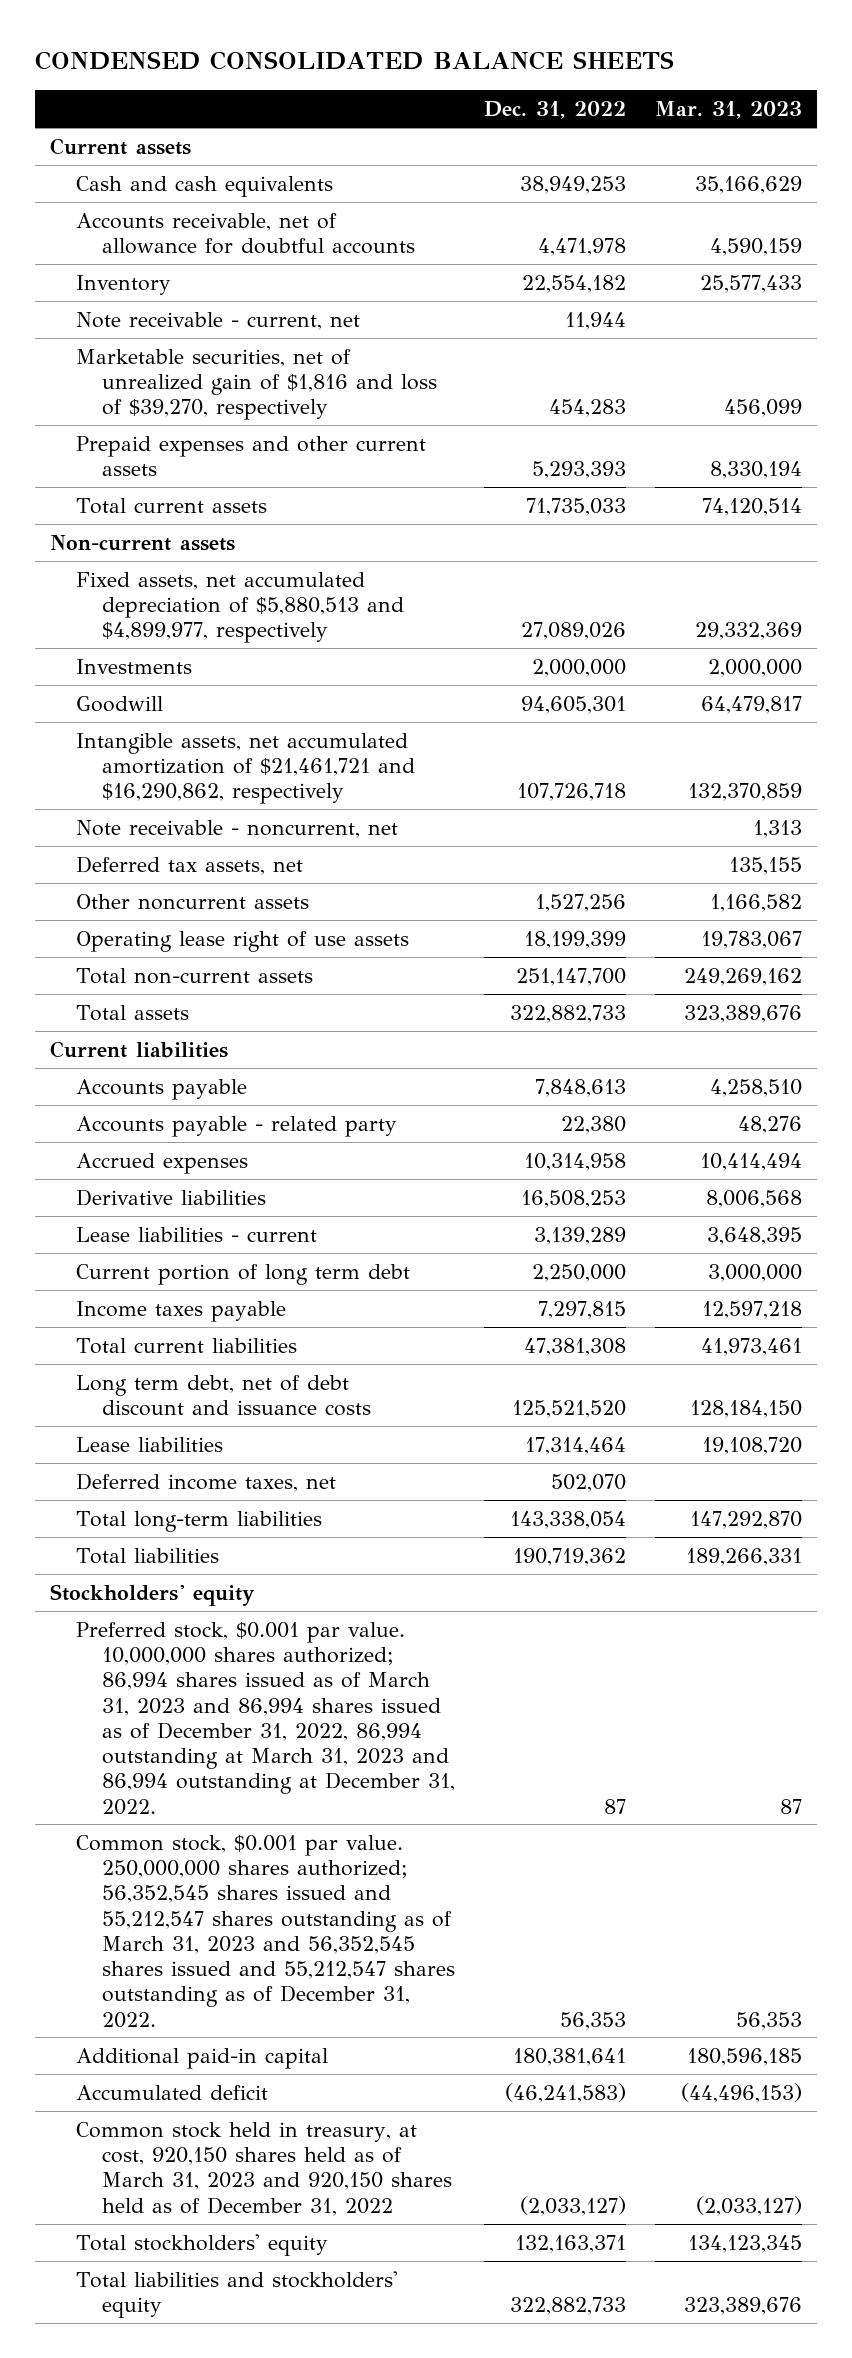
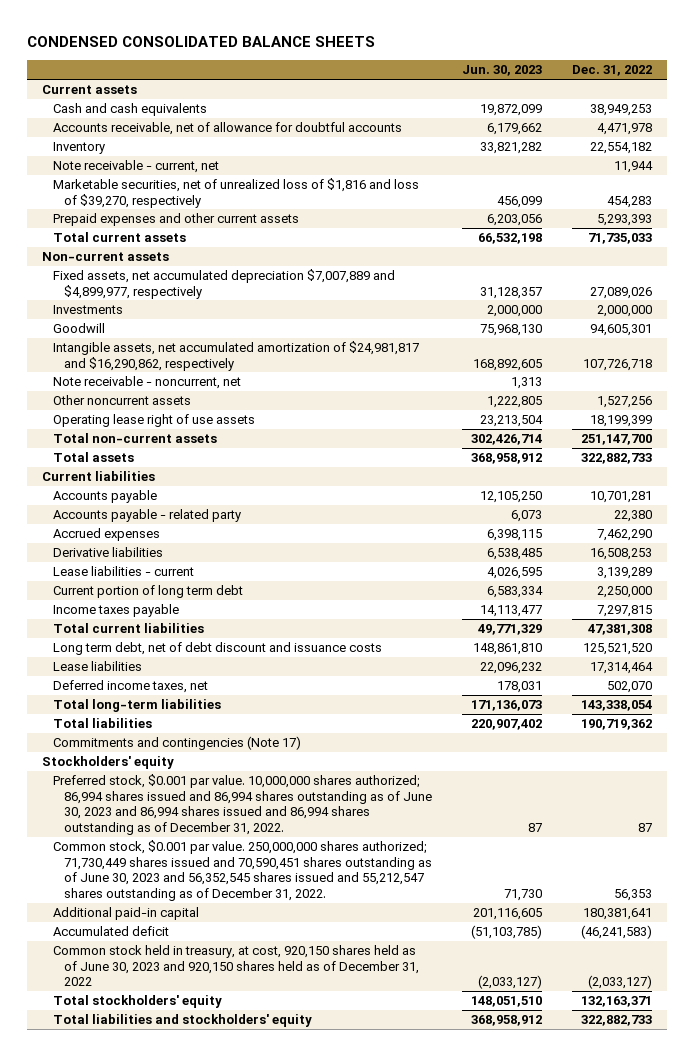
- | Dec. 31, 2022 | Mar. 31, 2023
+ | Jun. 30, 2023 | Dec. 31, 2022
- Marketable securities, net of unrealized gain of $1,816 and loss of $39,270, respectively | 454,283 | 456,099
+ Marketable securities, net of unrealized loss of $1,816 and loss of $39,270, respectively | 456,099 | 454,283
- Fixed assets, net accumulated depreciation of $5,880,513 and $4,899,977, respectively | 27,089,026 | 29,332,369
+ Fixed assets, net accumulated depreciation $7,007,889 and $4,899,977, respectively | 31,128,357 | 27,089,026
- Intangible assets, net accumulated amortization of $21,461,721 and $16,290,862, respectively | 107,726,718 | 132,370,859
+ Intangible assets, net accumulated amortization of $24,981,817 and $16,290,862, respectively | 168,892,605 | 107,726,718
- Deferred tax assets, net | | 135,155
- Accounts payable | 7,848,613 | 4,258,510
+ Accounts payable | 12,105,250 | 10,701,281
- Accrued expenses | 10,314,958 | 10,414,494
+ Accrued expenses | 6,398,115 | 7,462,290
+ Commitments and contingencies (Note 17)
- Preferred stock, $0.001 par value. 10,000,000 shares authorized; 86,994 shares issued as of March 31, 2023 and 86,994 shares issued as of December 31, 2022, 86,994 outstanding at March 31, 2023 and 86,994 outstanding at December 31, 2022. | 87 | 87
- Common stock, $0.001 par value. 250,000,000 shares authorized; 56,352,545 shares issued and 55,212,547 shares outstanding as of March 31, 2023 and 56,352,545 shares issued and 55,212,547 shares outstanding as of December 31, 2022. | 56,353 | 56,353
+ Preferred stock, $0.001 par value. 10,000,000 shares authorized; 86,994 shares issued and 86,994 shares outstanding as of June 30, 2023 and 86,994 shares issued and 86,994 shares outstanding as of December 31, 2022. | 87 | 87
+ Common stock, $0.001 par value. 250,000,000 shares authorized; 71,730,449 shares issued and 70,590,451 shares outstanding as of June 30, 2023 and 56,352,545 shares issued and 55,212,547 shares outstanding as of December 31, 2022. | 71,730 | 56,353
- Common stock held in treasury, at cost, 920,150 shares held as of March 31, 2023 and 920,150 shares held as of December 31, 2022 | (2,033,127) | (2,033,127)
+ Common stock held in treasury, at cost, 920,150 shares held as of June 30, 2023 and 920,150 shares held as of December 31, 2022 | (2,033,127) | (2,033,127)

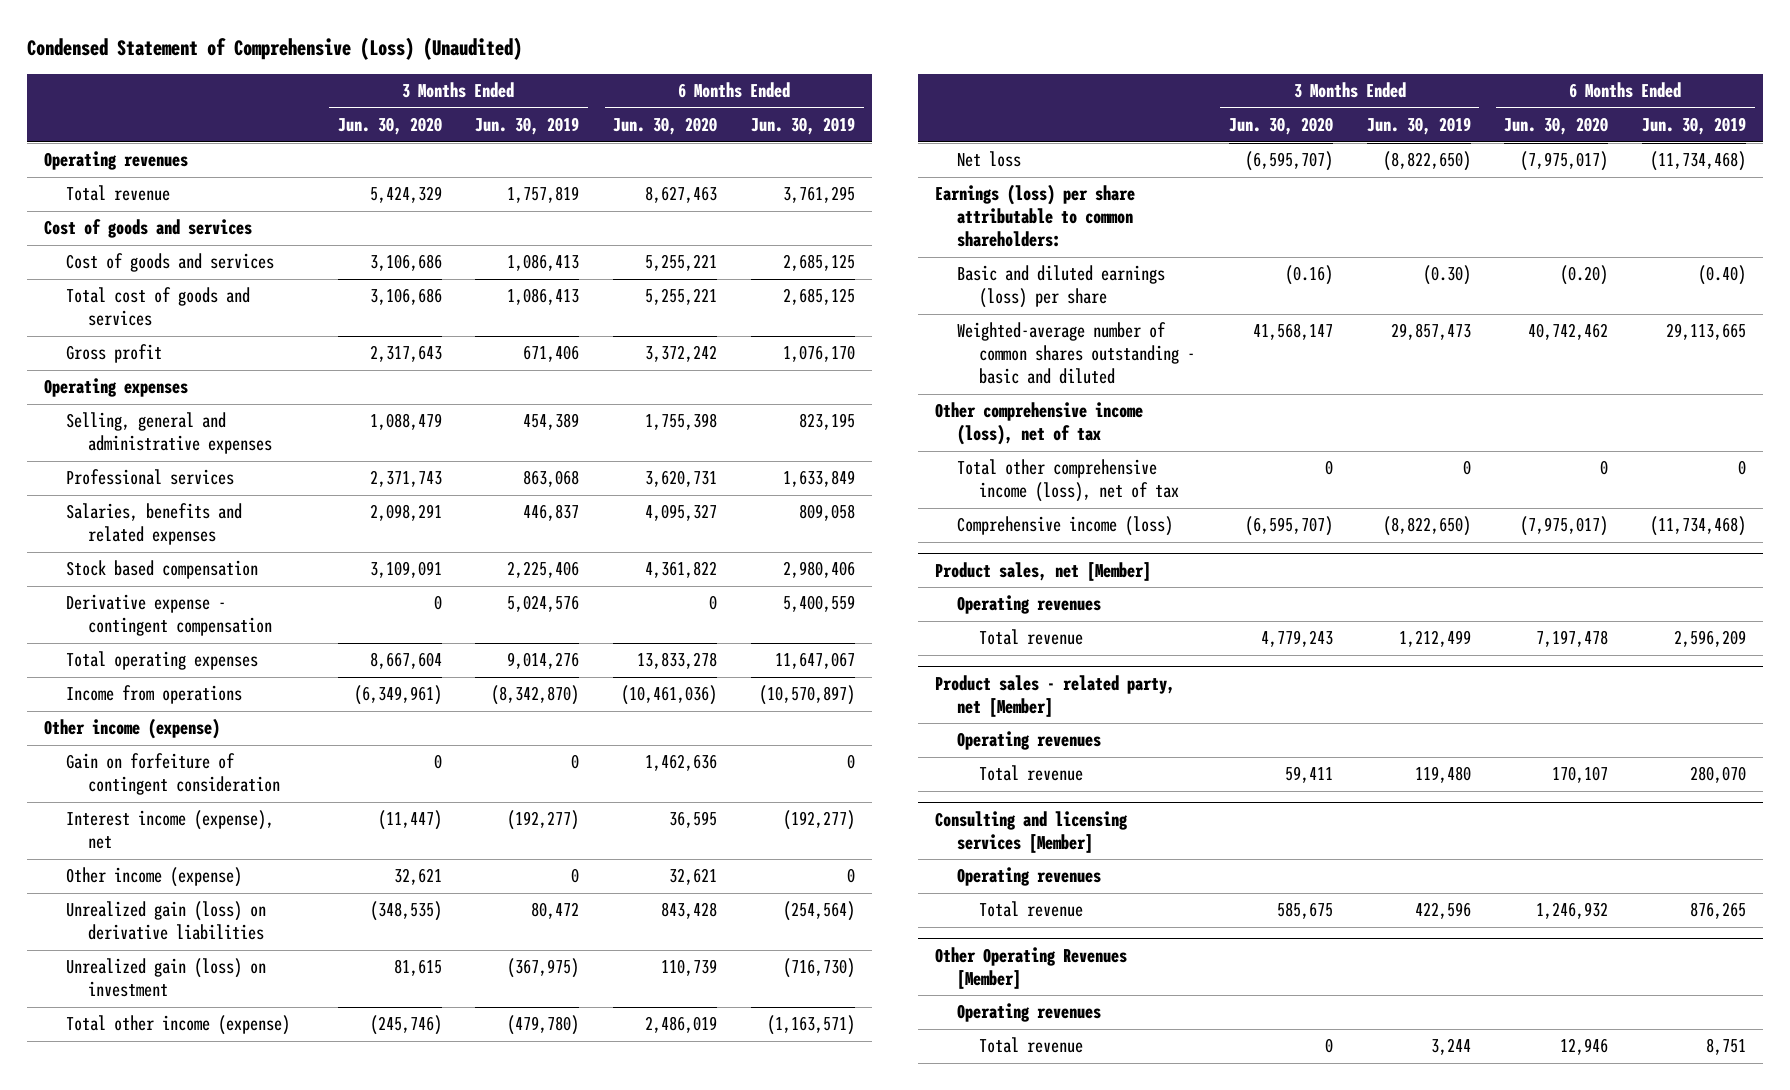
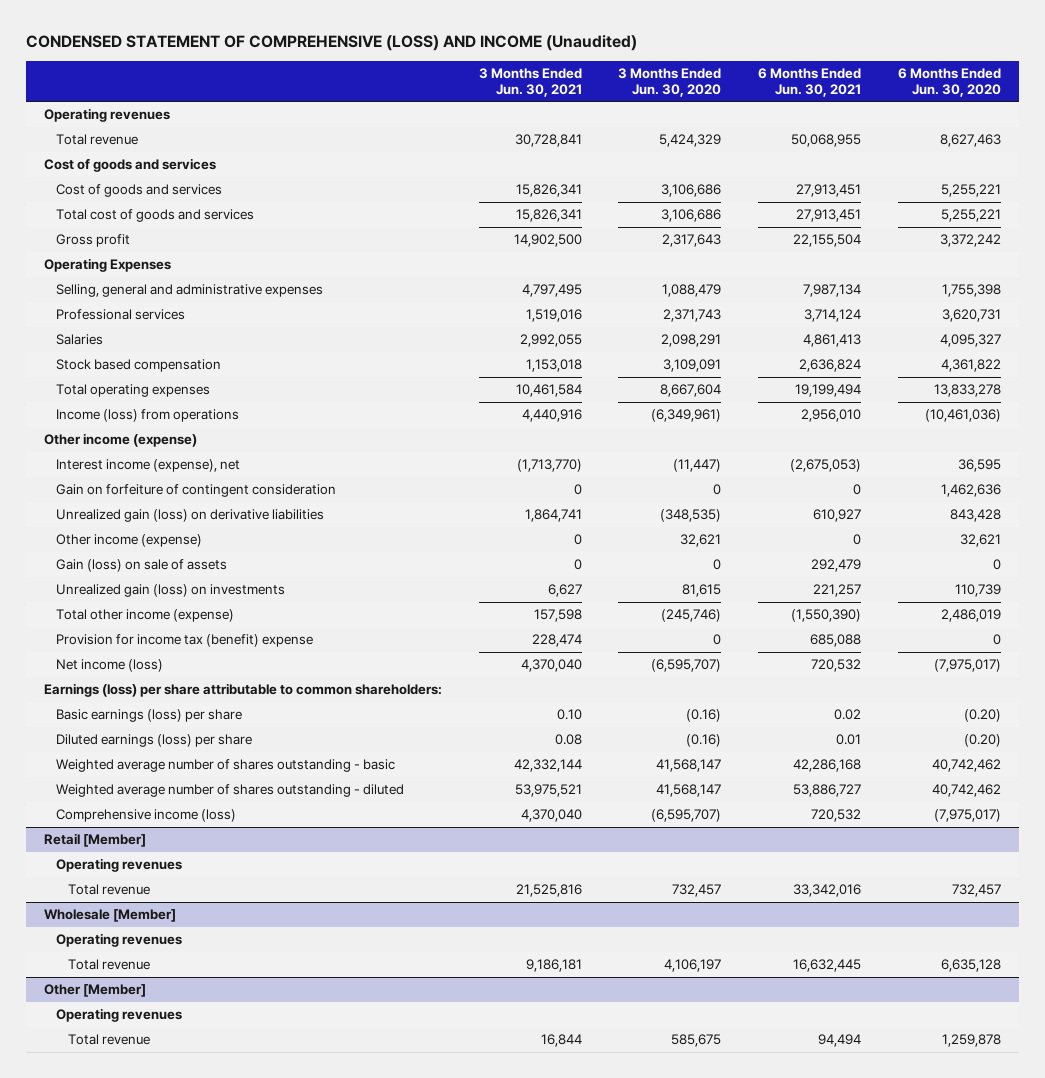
- Condensed Statement of Comprehensive (Loss) (Unaudited)
+ CONDENSED STATEMENT OF COMPREHENSIVE (LOSS) AND INCOME (Unaudited)
- | 3 Months Ended Jun. 30, 2020 | 3 Months Ended Jun. 30, 2019 | 6 Months Ended Jun. 30, 2020 | 6 Months Ended Jun. 30, 2019
+ | 3 Months Ended Jun. 30, 2021 | 3 Months Ended Jun. 30, 2020 | 6 Months Ended Jun. 30, 2021 | 6 Months Ended Jun. 30, 2020
- Operating expenses
+ Operating Expenses
- Salaries, benefits and related expenses | 2,098,291 | 446,837 | 4,095,327 | 809,058
+ Salaries | 2,992,055 | 2,098,291 | 4,861,413 | 4,095,327
- Derivative expense - contingent compensation | 0 | 5,024,576 | 0 | 5,400,559
- Income from operations | (6,349,961) | (8,342,870) | (10,461,036) | (10,570,897)
+ Income (loss) from operations | 4,440,916 | (6,349,961) | 2,956,010 | (10,461,036)
moved down: Gain on forfeiture of contingent consideration | 0 | 0 | 0 | 1,462,636
- Unrealized gain (loss) on investment | 81,615 | (367,975) | 110,739 | (716,730)
moved down: Other income (expense) | 0 | 32,621 | 0 | 32,621
+ Gain (loss) on sale of assets | 0 | 0 | 292,479 | 0
+ Unrealized gain (loss) on investments | 6,627 | 81,615 | 221,257 | 110,739
- Net loss | (6,595,707) | (8,822,650) | (7,975,017) | (11,734,468)
+ Provision for income tax (benefit) expense | 228,474 | 0 | 685,088 | 0
+ Net income (loss) | 4,370,040 | (6,595,707) | 720,532 | (7,975,017)
- Basic and diluted earnings (loss) per share | (0.16) | (0.30) | (0.20) | (0.40)
- Weighted-average number of common shares outstanding - basic and diluted | 41,568,147 | 29,857,473 | 40,742,462 | 29,113,665
- Other comprehensive income (loss), net of tax
- Total other comprehensive income (loss), net of tax | 0 | 0 | 0 | 0
+ Basic earnings (loss) per share | 0.10 | (0.16) | 0.02 | (0.20)
+ Diluted earnings (loss) per share | 0.08 | (0.16) | 0.01 | (0.20)
+ Weighted average number of shares outstanding - basic | 42,332,144 | 41,568,147 | 42,286,168 | 40,742,462
+ Weighted average number of shares outstanding - diluted | 53,975,521 | 41,568,147 | 53,886,727 | 40,742,462
- Product sales, net [Member]
- Operating revenues
- Total revenue | 4,779,243 | 1,212,499 | 7,197,478 | 2,596,209
- Product sales - related party, net [Member]
+ Retail [Member]
- Total revenue | 59,411 | 119,480 | 170,107 | 280,070
- Consulting and licensing services [Member]
+ Total revenue | 21,525,816 | 732,457 | 33,342,016 | 732,457
+ Wholesale [Member]
- Total revenue | 585,675 | 422,596 | 1,246,932 | 876,265
- Other Operating Revenues [Member]
+ Total revenue | 9,186,181 | 4,106,197 | 16,632,445 | 6,635,128
+ Other [Member]
- Total revenue | 0 | 3,244 | 12,946 | 8,751
+ Total revenue | 16,844 | 585,675 | 94,494 | 1,259,878

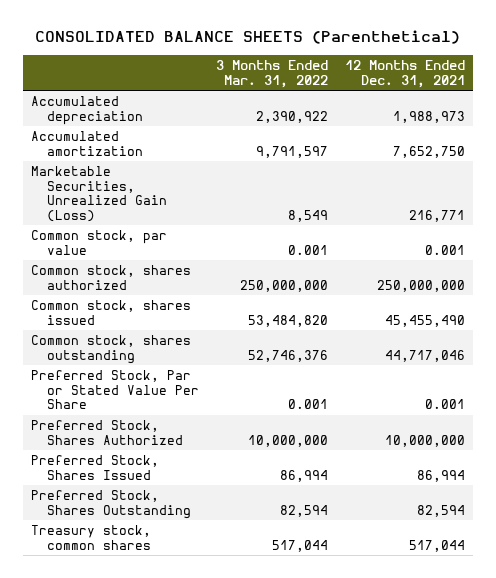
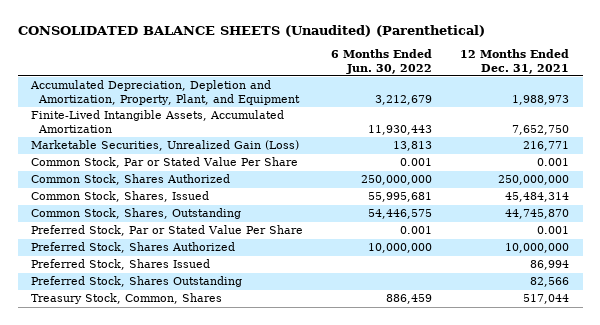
- CONSOLIDATED BALANCE SHEETS (Parenthetical)
+ CONSOLIDATED BALANCE SHEETS (Unaudited) (Parenthetical)
- | 3 Months Ended Mar. 31, 2022 | 12 Months Ended Dec. 31, 2021
+ | 6 Months Ended Jun. 30, 2022 | 12 Months Ended Dec. 31, 2021
- Accumulated depreciation | 2,390,922 | 1,988,973
- Accumulated amortization | 9,791,597 | 7,652,750
+ Accumulated Depreciation, Depletion and Amortization, Property, Plant, and Equipment | 3,212,679 | 1,988,973
+ Finite-Lived Intangible Assets, Accumulated Amortization | 11,930,443 | 7,652,750
- Common stock, par value | 0.001 | 0.001
- Common stock, shares authorized | 250,000,000 | 250,000,000
- Common stock, shares issued | 53,484,820 | 45,455,490
- Common stock, shares outstanding | 52,746,376 | 44,717,046
+ Common Stock, Par or Stated Value Per Share | 0.001 | 0.001
+ Common Stock, Shares Authorized | 250,000,000 | 250,000,000
+ Common Stock, Shares, Issued | 55,995,681 | 45,484,314
+ Common Stock, Shares, Outstanding | 54,446,575 | 44,745,870
- Preferred Stock, Shares Outstanding | 82,594 | 82,594
- Treasury stock, common shares | 517,044 | 517,044
+ Preferred Stock, Shares Outstanding | | 82,566
+ Treasury Stock, Common, Shares | 886,459 | 517,044

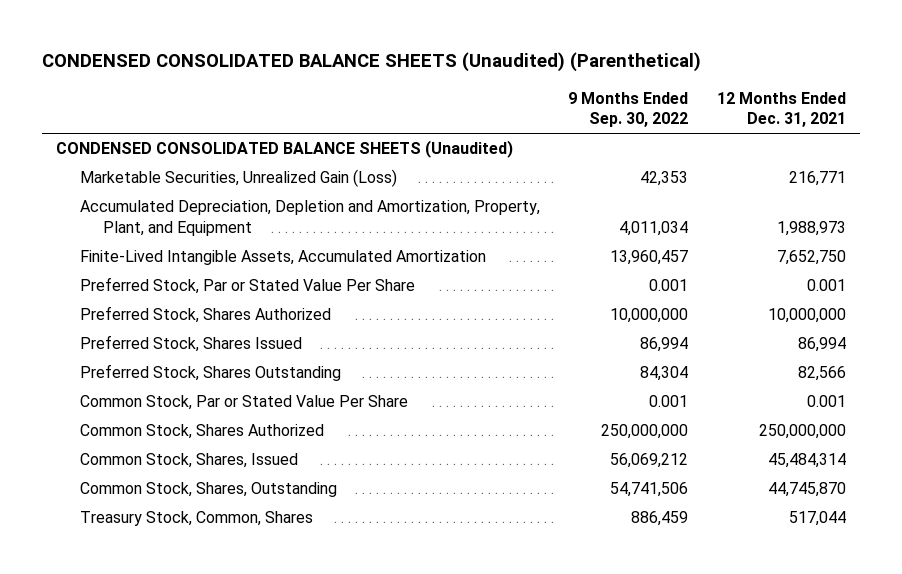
- CONSOLIDATED BALANCE SHEETS (Unaudited) (Parenthetical)
+ CONDENSED CONSOLIDATED BALANCE SHEETS (Unaudited) (Parenthetical)
- | 6 Months Ended Jun. 30, 2022 | 12 Months Ended Dec. 31, 2021
+ | 9 Months Ended Sep. 30, 2022 | 12 Months Ended Dec. 31, 2021
+ CONDENSED CONSOLIDATED BALANCE SHEETS (Unaudited)
moved up: Marketable Securities, Unrealized Gain (Loss) | 42,353 | 216,771
moved down: Common Stock, Par or Stated Value Per Share | 0.001 | 0.001
moved down: Common Stock, Shares Authorized | 250,000,000 | 250,000,000
moved down: Common Stock, Shares, Issued | 56,069,212 | 45,484,314
moved down: Common Stock, Shares, Outstanding | 54,741,506 | 44,745,870

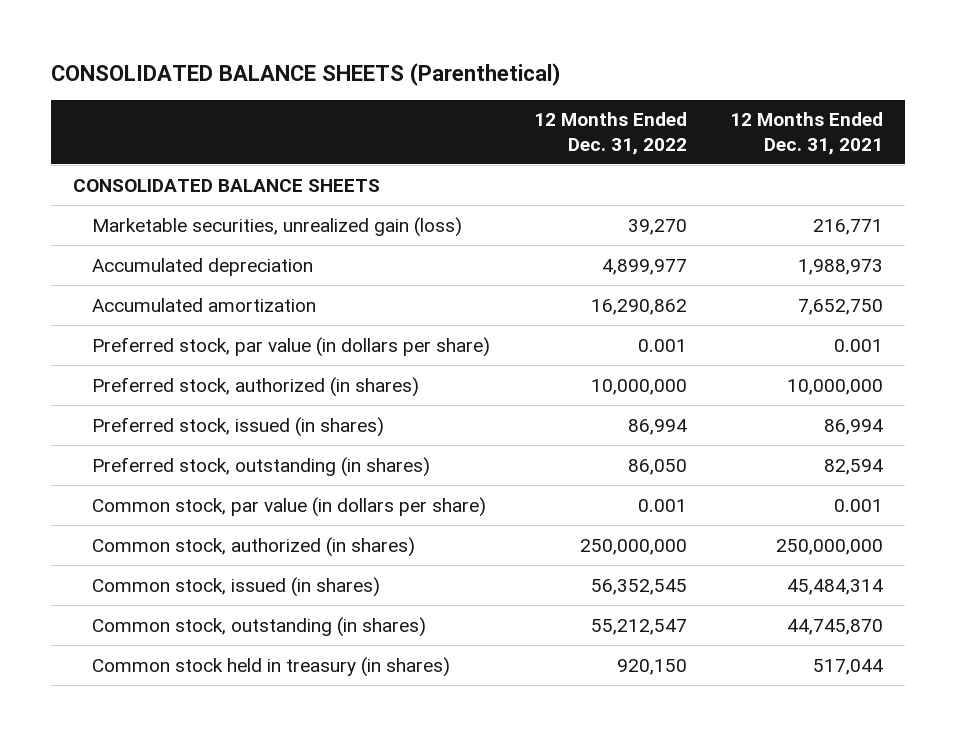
- CONDENSED CONSOLIDATED BALANCE SHEETS (Unaudited) (Parenthetical)
+ CONSOLIDATED BALANCE SHEETS (Parenthetical)
- | 9 Months Ended Sep. 30, 2022 | 12 Months Ended Dec. 31, 2021
+ | 12 Months Ended Dec. 31, 2022 | 12 Months Ended Dec. 31, 2021
- CONDENSED CONSOLIDATED BALANCE SHEETS (Unaudited)
- Marketable Securities, Unrealized Gain (Loss) | 42,353 | 216,771
- Accumulated Depreciation, Depletion and Amortization, Property, Plant, and Equipment | 4,011,034 | 1,988,973
- Finite-Lived Intangible Assets, Accumulated Amortization | 13,960,457 | 7,652,750
- Preferred Stock, Par or Stated Value Per Share | 0.001 | 0.001
- Preferred Stock, Shares Authorized | 10,000,000 | 10,000,000
- Preferred Stock, Shares Issued | 86,994 | 86,994
- Preferred Stock, Shares Outstanding | 84,304 | 82,566
- Common Stock, Par or Stated Value Per Share | 0.001 | 0.001
- Common Stock, Shares Authorized | 250,000,000 | 250,000,000
- Common Stock, Shares, Issued | 56,069,212 | 45,484,314
- Common Stock, Shares, Outstanding | 54,741,506 | 44,745,870
- Treasury Stock, Common, Shares | 886,459 | 517,044
+ CONSOLIDATED BALANCE SHEETS
+ Marketable securities, unrealized gain (loss) | 39,270 | 216,771
+ Accumulated depreciation | 4,899,977 | 1,988,973
+ Accumulated amortization | 16,290,862 | 7,652,750
+ Preferred stock, par value (in dollars per share) | 0.001 | 0.001
+ Preferred stock, authorized (in shares) | 10,000,000 | 10,000,000
+ Preferred stock, issued (in shares) | 86,994 | 86,994
+ Preferred stock, outstanding (in shares) | 86,050 | 82,594
+ Common stock, par value (in dollars per share) | 0.001 | 0.001
+ Common stock, authorized (in shares) | 250,000,000 | 250,000,000
+ Common stock, issued (in shares) | 56,352,545 | 45,484,314
+ Common stock, outstanding (in shares) | 55,212,547 | 44,745,870
+ Common stock held in treasury (in shares) | 920,150 | 517,044

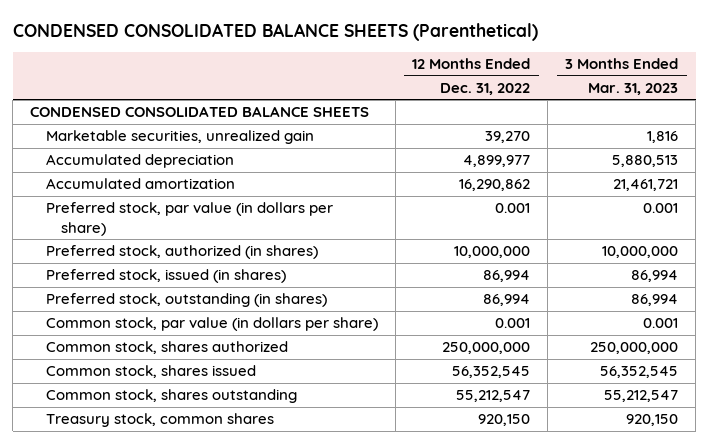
- CONSOLIDATED BALANCE SHEETS (Parenthetical)
+ CONDENSED CONSOLIDATED BALANCE SHEETS (Parenthetical)
- | 12 Months Ended Dec. 31, 2022 | 12 Months Ended Dec. 31, 2021
+ | 12 Months Ended Dec. 31, 2022 | 3 Months Ended Mar. 31, 2023
- CONSOLIDATED BALANCE SHEETS
- Marketable securities, unrealized gain (loss) | 39,270 | 216,771
+ CONDENSED CONSOLIDATED BALANCE SHEETS
+ Marketable securities, unrealized gain | 39,270 | 1,816
- Preferred stock, outstanding (in shares) | 86,050 | 82,594
+ Preferred stock, outstanding (in shares) | 86,994 | 86,994
- Common stock, authorized (in shares) | 250,000,000 | 250,000,000
- Common stock, issued (in shares) | 56,352,545 | 45,484,314
- Common stock, outstanding (in shares) | 55,212,547 | 44,745,870
- Common stock held in treasury (in shares) | 920,150 | 517,044
+ Common stock, shares authorized | 250,000,000 | 250,000,000
+ Common stock, shares issued | 56,352,545 | 56,352,545
+ Common stock, shares outstanding | 55,212,547 | 55,212,547
+ Treasury stock, common shares | 920,150 | 920,150

